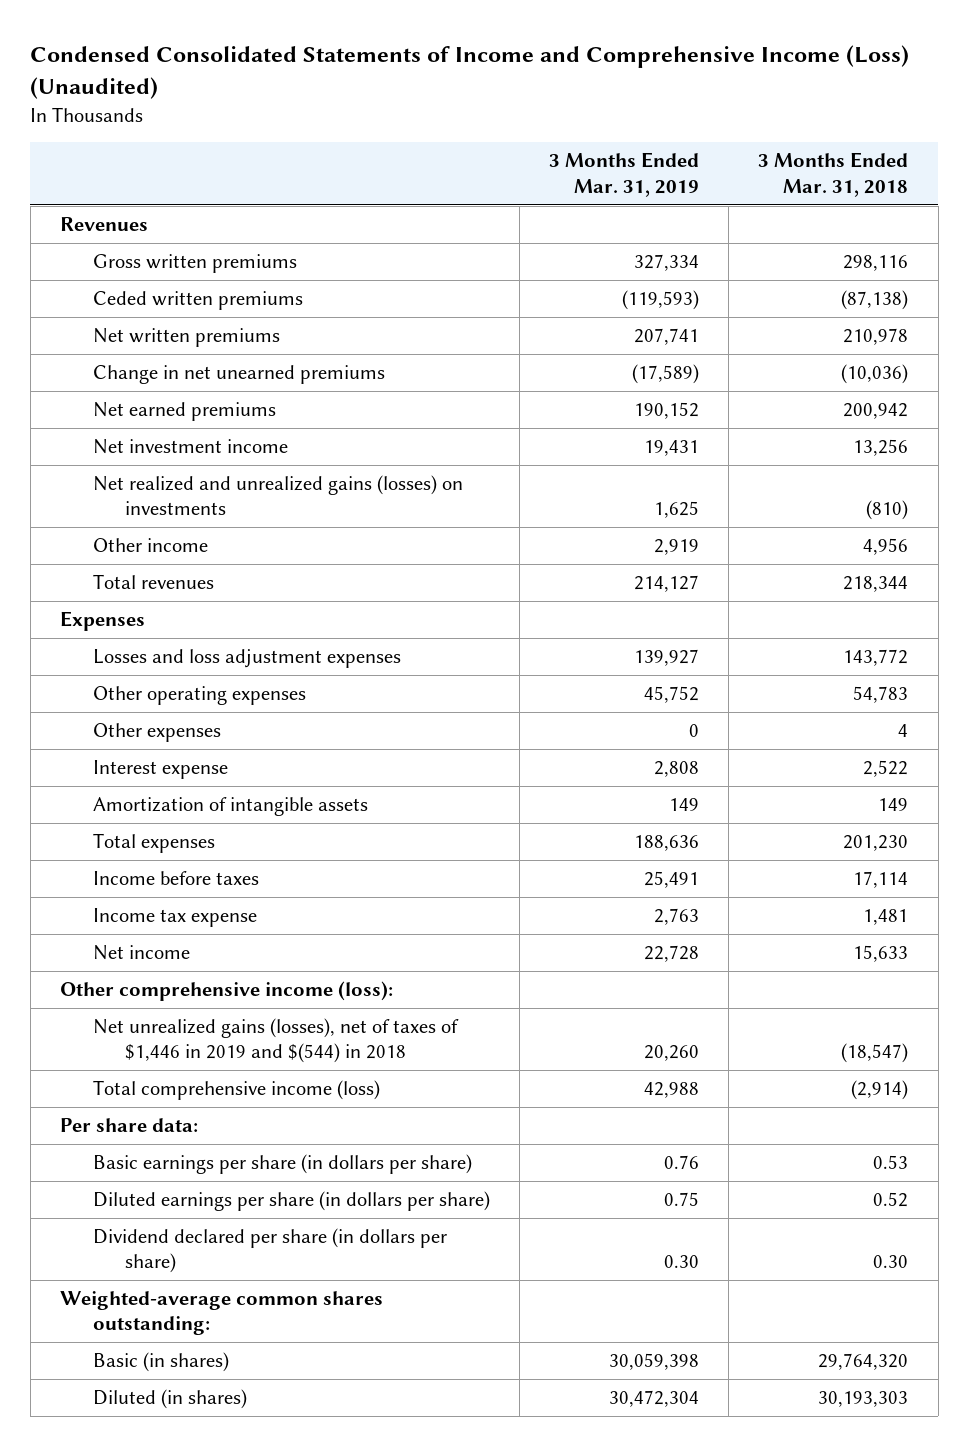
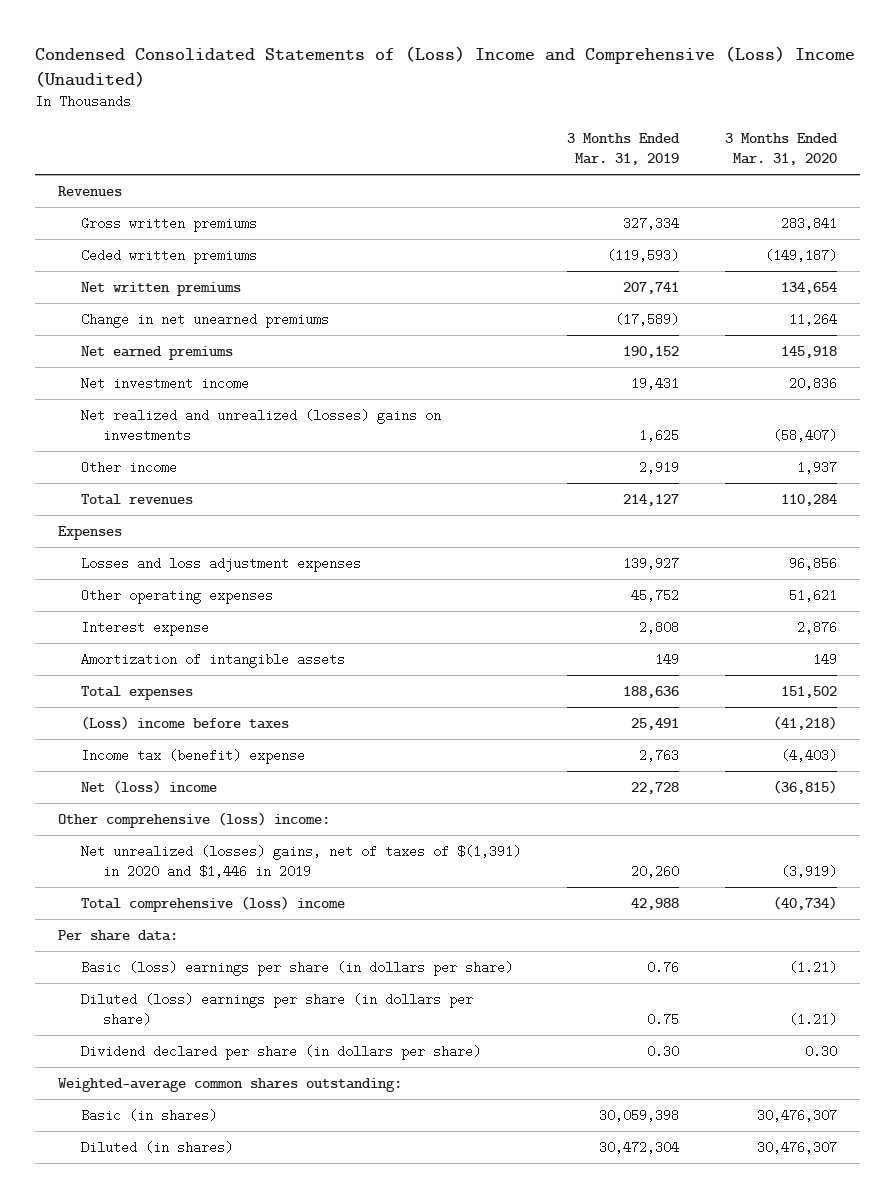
- Condensed Consolidated Statements of Income and Comprehensive Income (Loss) (Unaudited)
+ Condensed Consolidated Statements of (Loss) Income and Comprehensive (Loss) Income (Unaudited)
- | 3 Months Ended Mar. 31, 2019 | 3 Months Ended Mar. 31, 2018
+ | 3 Months Ended Mar. 31, 2019 | 3 Months Ended Mar. 31, 2020
- Net realized and unrealized gains (losses) on investments | 1,625 | (810)
+ Net realized and unrealized (losses) gains on investments | 1,625 | (58,407)
- Other expenses | 0 | 4
- Income before taxes | 25,491 | 17,114
- Income tax expense | 2,763 | 1,481
- Net income | 22,728 | 15,633
- Other comprehensive income (loss):
- Net unrealized gains (losses), net of taxes of $1,446 in 2019 and $(544) in 2018 | 20,260 | (18,547)
- Total comprehensive income (loss) | 42,988 | (2,914)
+ (Loss) income before taxes | 25,491 | (41,218)
+ Income tax (benefit) expense | 2,763 | (4,403)
+ Net (loss) income | 22,728 | (36,815)
+ Other comprehensive (loss) income:
+ Net unrealized (losses) gains, net of taxes of $(1,391) in 2020 and $1,446 in 2019 | 20,260 | (3,919)
+ Total comprehensive (loss) income | 42,988 | (40,734)
- Basic earnings per share (in dollars per share) | 0.76 | 0.53
- Diluted earnings per share (in dollars per share) | 0.75 | 0.52
+ Basic (loss) earnings per share (in dollars per share) | 0.76 | (1.21)
+ Diluted (loss) earnings per share (in dollars per share) | 0.75 | (1.21)

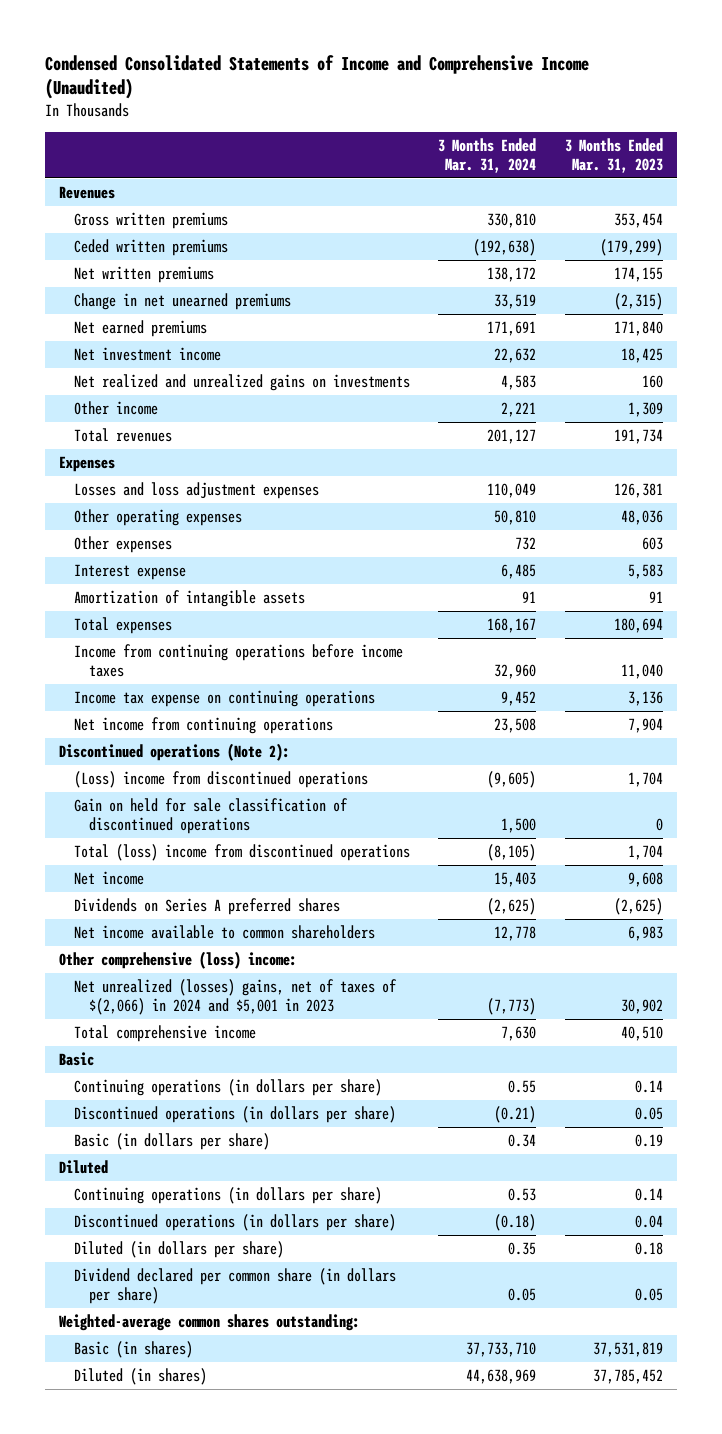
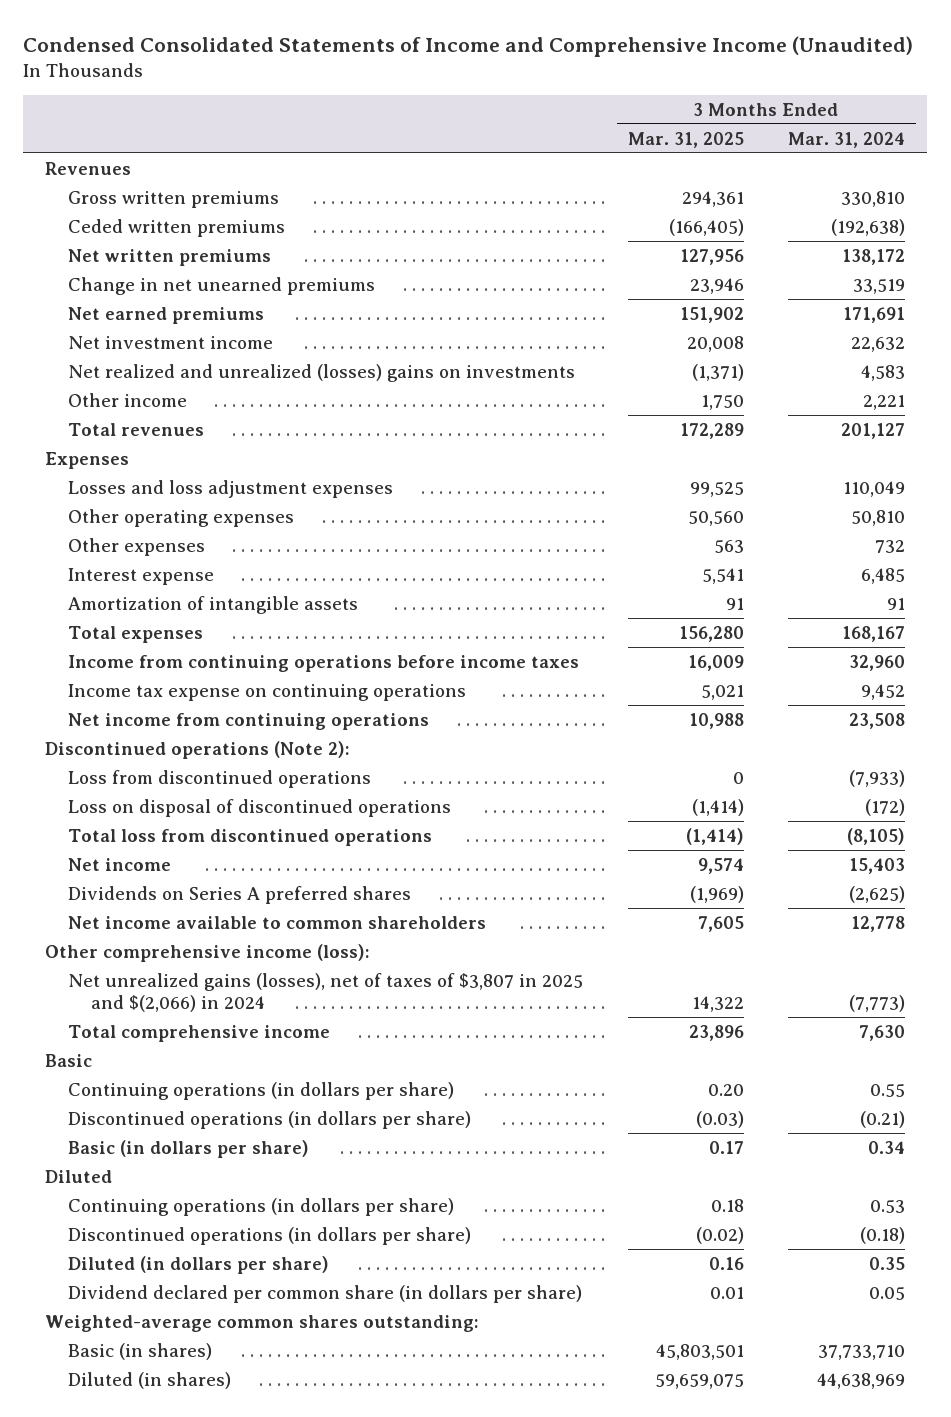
- | 3 Months Ended Mar. 31, 2024 | 3 Months Ended Mar. 31, 2023
+ | 3 Months Ended Mar. 31, 2025 | 3 Months Ended Mar. 31, 2024
- Net realized and unrealized gains on investments | 4,583 | 160
+ Net realized and unrealized (losses) gains on investments | (1,371) | 4,583
- (Loss) income from discontinued operations | (9,605) | 1,704
- Gain on held for sale classification of discontinued operations | 1,500 | 0
- Total (loss) income from discontinued operations | (8,105) | 1,704
+ Loss from discontinued operations | 0 | (7,933)
+ Loss on disposal of discontinued operations | (1,414) | (172)
+ Total loss from discontinued operations | (1,414) | (8,105)
- Other comprehensive (loss) income:
- Net unrealized (losses) gains, net of taxes of $(2,066) in 2024 and $5,001 in 2023 | (7,773) | 30,902
+ Other comprehensive income (loss):
+ Net unrealized gains (losses), net of taxes of $3,807 in 2025 and $(2,066) in 2024 | 14,322 | (7,773)

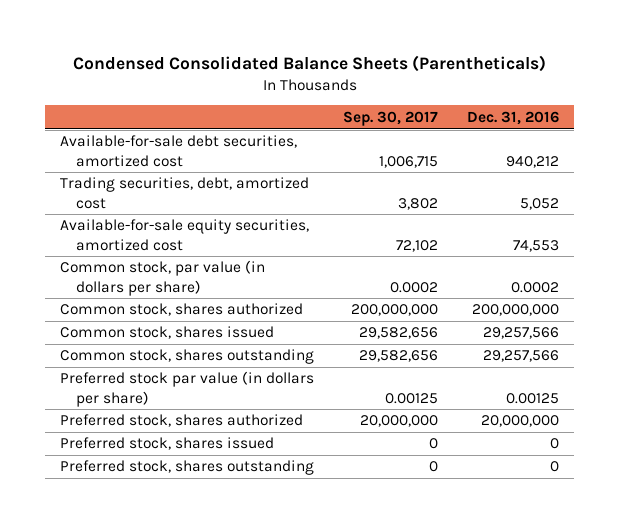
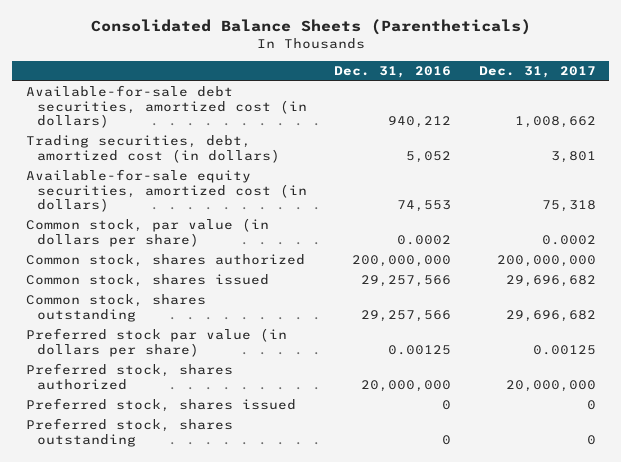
- Condensed Consolidated Balance Sheets (Parentheticals)
+ Consolidated Balance Sheets (Parentheticals)
- | Sep. 30, 2017 | Dec. 31, 2016
+ | Dec. 31, 2016 | Dec. 31, 2017
- Available-for-sale debt securities, amortized cost | 1,006,715 | 940,212
- Trading securities, debt, amortized cost | 3,802 | 5,052
- Available-for-sale equity securities, amortized cost | 72,102 | 74,553
+ Available-for-sale debt securities, amortized cost (in dollars) | 940,212 | 1,008,662
+ Trading securities, debt, amortized cost (in dollars) | 5,052 | 3,801
+ Available-for-sale equity securities, amortized cost (in dollars) | 74,553 | 75,318

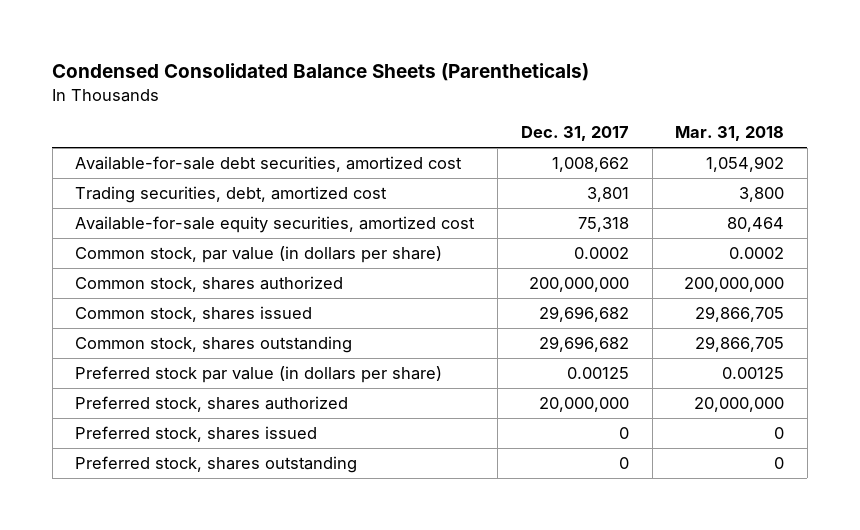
- Consolidated Balance Sheets (Parentheticals)
+ Condensed Consolidated Balance Sheets (Parentheticals)
- | Dec. 31, 2016 | Dec. 31, 2017
+ | Dec. 31, 2017 | Mar. 31, 2018
- Available-for-sale debt securities, amortized cost (in dollars) | 940,212 | 1,008,662
- Trading securities, debt, amortized cost (in dollars) | 5,052 | 3,801
- Available-for-sale equity securities, amortized cost (in dollars) | 74,553 | 75,318
+ Available-for-sale debt securities, amortized cost | 1,008,662 | 1,054,902
+ Trading securities, debt, amortized cost | 3,801 | 3,800
+ Available-for-sale equity securities, amortized cost | 75,318 | 80,464

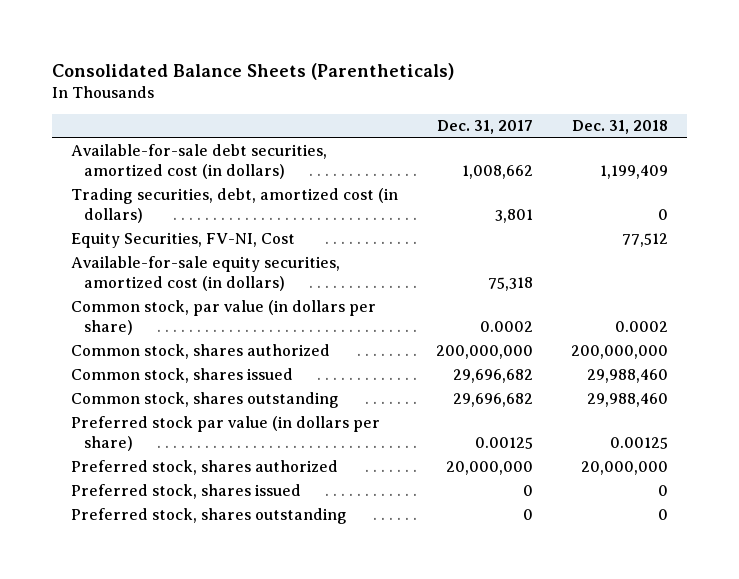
- Condensed Consolidated Balance Sheets (Parentheticals)
+ Consolidated Balance Sheets (Parentheticals)
- | Dec. 31, 2017 | Mar. 31, 2018
+ | Dec. 31, 2017 | Dec. 31, 2018
- Available-for-sale debt securities, amortized cost | 1,008,662 | 1,054,902
- Trading securities, debt, amortized cost | 3,801 | 3,800
- Available-for-sale equity securities, amortized cost | 75,318 | 80,464
+ Available-for-sale debt securities, amortized cost (in dollars) | 1,008,662 | 1,199,409
+ Trading securities, debt, amortized cost (in dollars) | 3,801 | 0
+ Equity Securities, FV-NI, Cost | | 77,512
+ Available-for-sale equity securities, amortized cost (in dollars) | 75,318 |

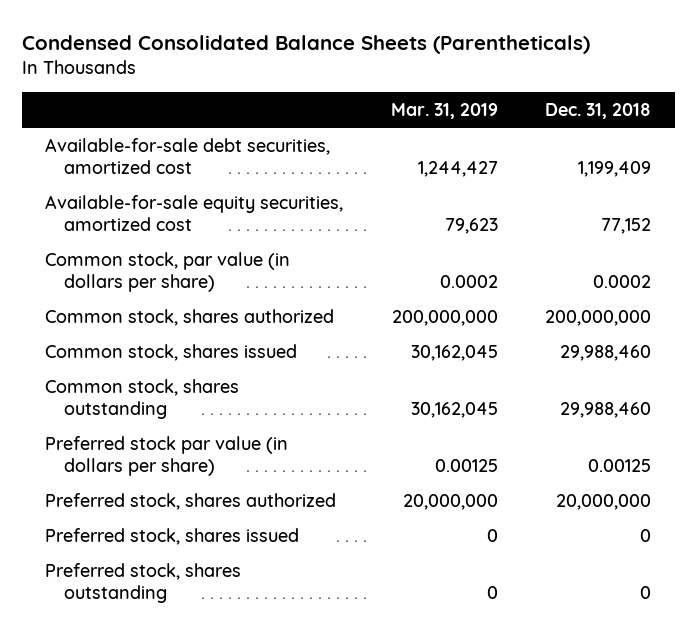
- Consolidated Balance Sheets (Parentheticals)
+ Condensed Consolidated Balance Sheets (Parentheticals)
- | Dec. 31, 2017 | Dec. 31, 2018
+ | Mar. 31, 2019 | Dec. 31, 2018
- Available-for-sale debt securities, amortized cost (in dollars) | 1,008,662 | 1,199,409
- Trading securities, debt, amortized cost (in dollars) | 3,801 | 0
- Equity Securities, FV-NI, Cost | | 77,512
- Available-for-sale equity securities, amortized cost (in dollars) | 75,318 |
+ Available-for-sale debt securities, amortized cost | 1,244,427 | 1,199,409
+ Available-for-sale equity securities, amortized cost | 79,623 | 77,152

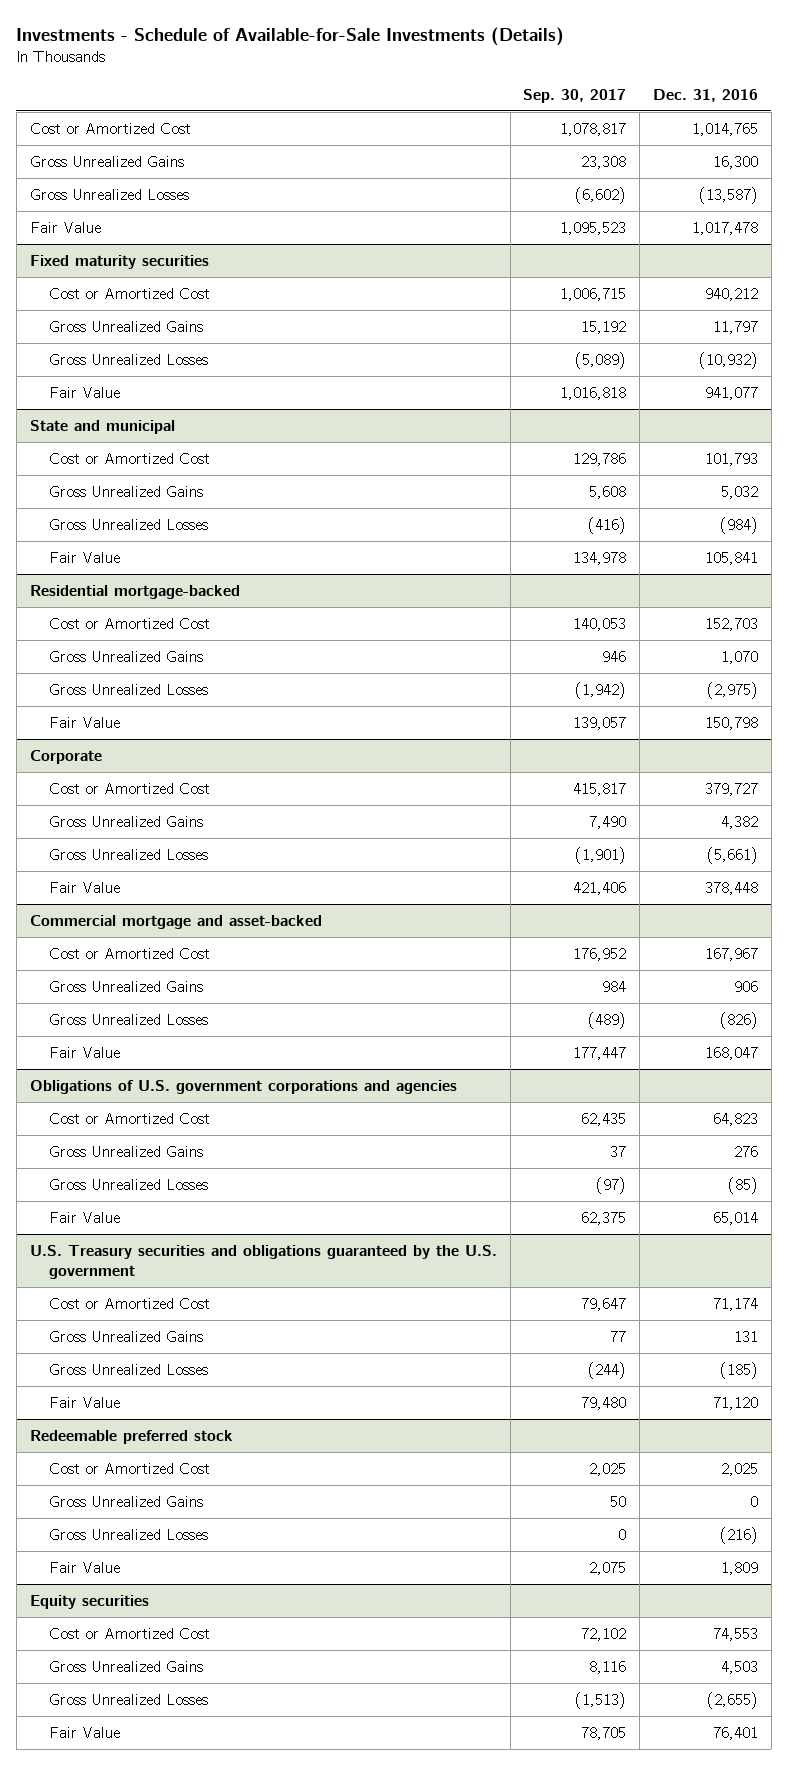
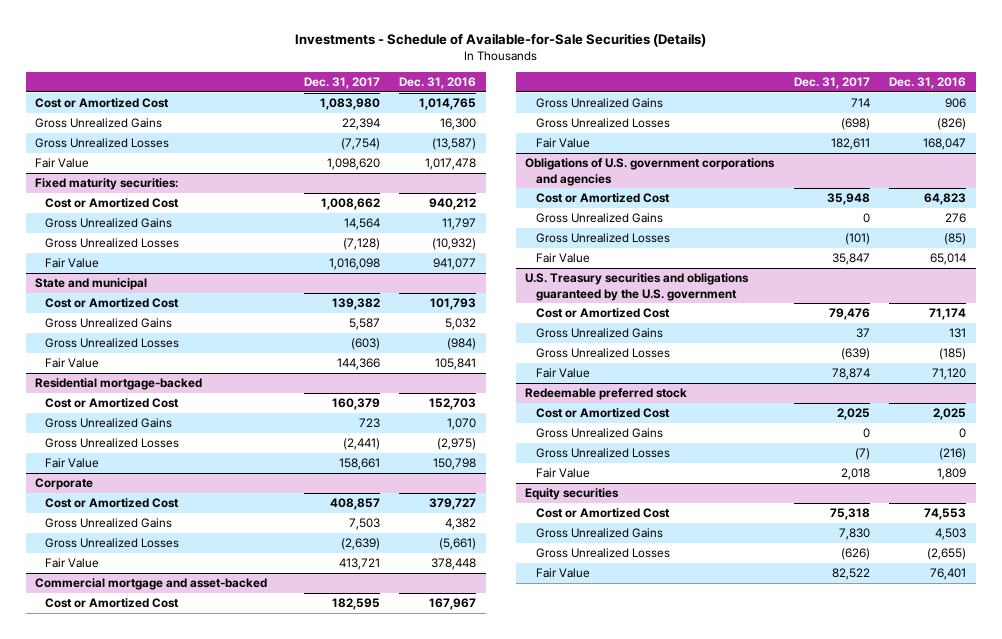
- Investments - Schedule of Available-for-Sale Investments (Details)
+ Investments - Schedule of Available-for-Sale Securities (Details)
- | Sep. 30, 2017 | Dec. 31, 2016
+ | Dec. 31, 2017 | Dec. 31, 2016
- Fixed maturity securities
+ Fixed maturity securities:

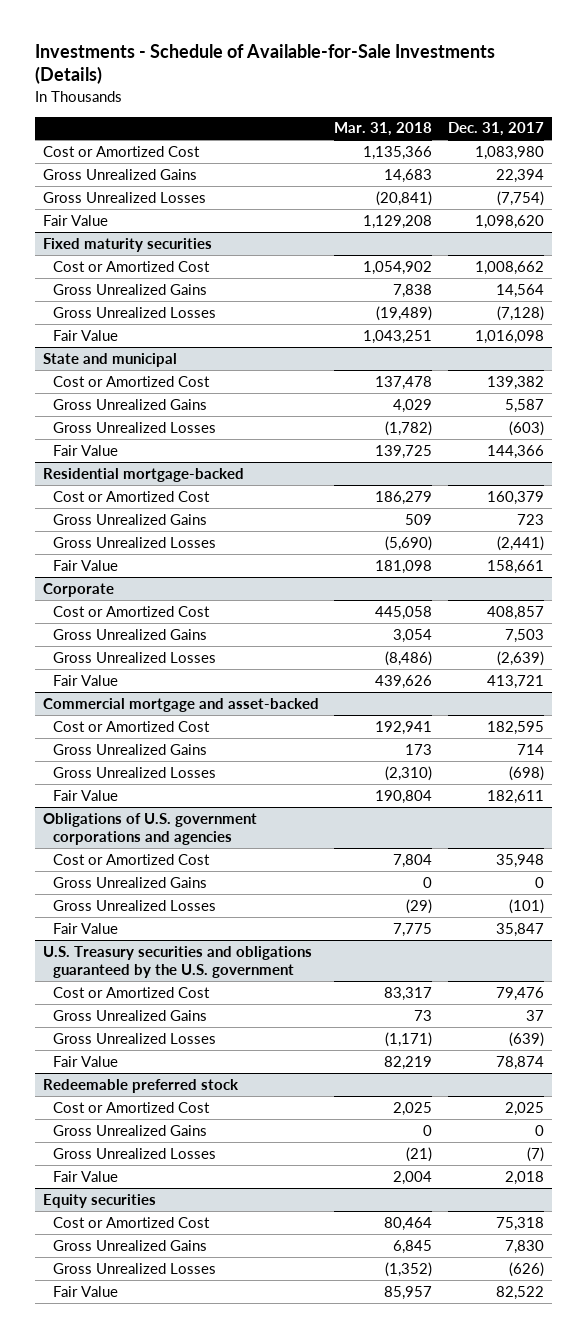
- Investments - Schedule of Available-for-Sale Securities (Details)
+ Investments - Schedule of Available-for-Sale Investments (Details)
- | Dec. 31, 2017 | Dec. 31, 2016
+ | Mar. 31, 2018 | Dec. 31, 2017
- Fixed maturity securities:
+ Fixed maturity securities

